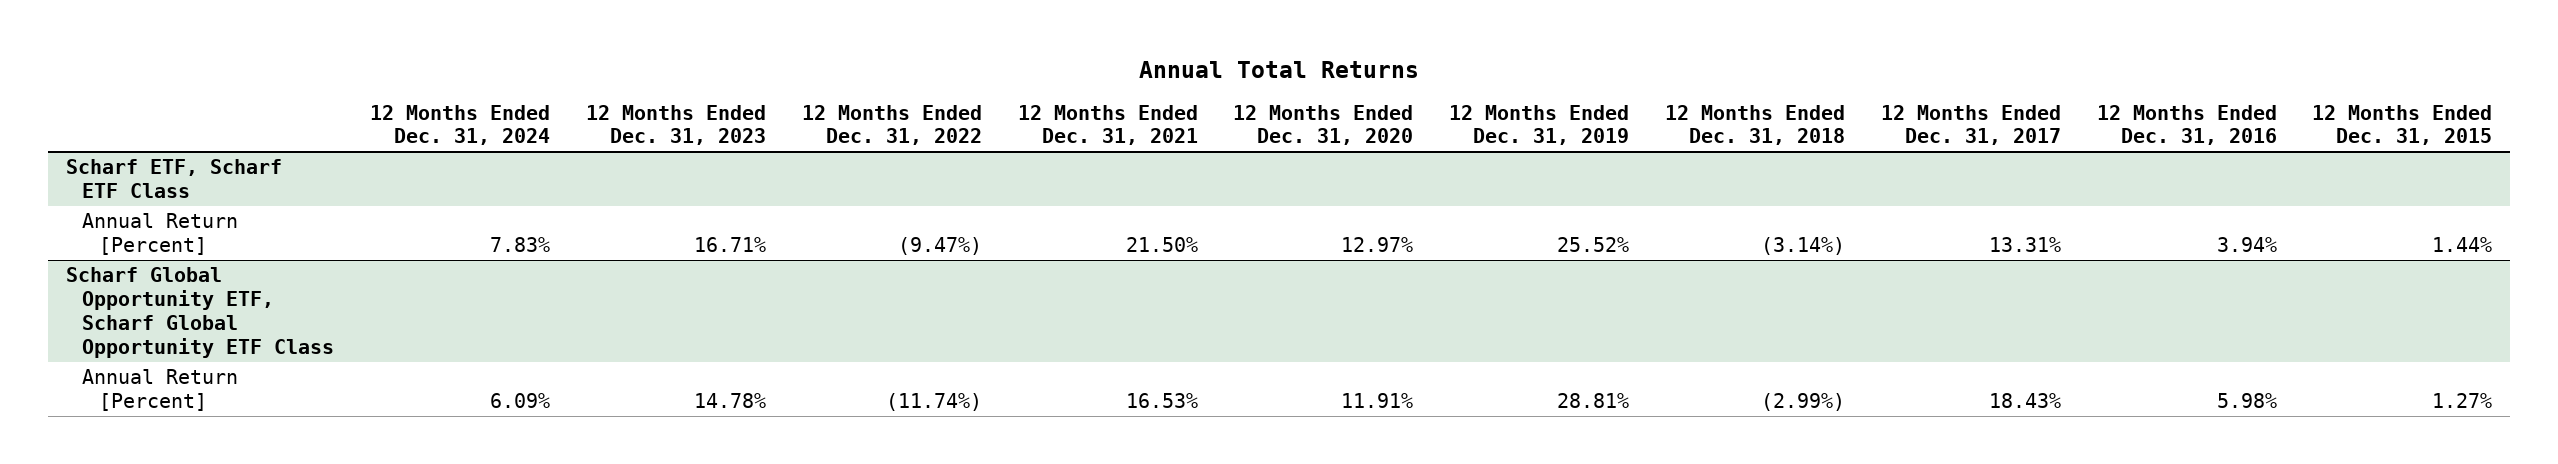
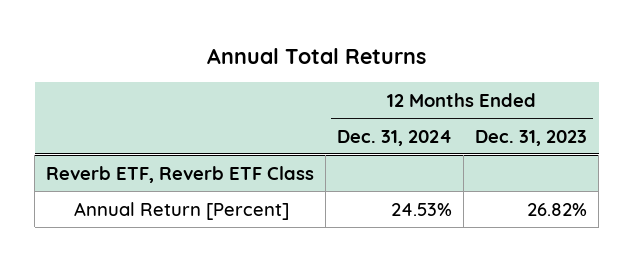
- | 12 Months Ended Dec. 31, 2024 | 12 Months Ended Dec. 31, 2023 | 12 Months Ended Dec. 31, 2022 | 12 Months Ended Dec. 31, 2021 | 12 Months Ended Dec. 31, 2020 | 12 Months Ended Dec. 31, 2019 | 12 Months Ended Dec. 31, 2018 | 12 Months Ended Dec. 31, 2017 | 12 Months Ended Dec. 31, 2016 | 12 Months Ended Dec. 31, 2015
+ | 12 Months Ended Dec. 31, 2024 | 12 Months Ended Dec. 31, 2023
- Scharf ETF, Scharf ETF Class
- Annual Return [Percent] | 7.83% | 16.71% | (9.47%) | 21.50% | 12.97% | 25.52% | (3.14%) | 13.31% | 3.94% | 1.44%
- Scharf Global Opportunity ETF, Scharf Global Opportunity ETF Class
- Annual Return [Percent] | 6.09% | 14.78% | (11.74%) | 16.53% | 11.91% | 28.81% | (2.99%) | 18.43% | 5.98% | 1.27%
+ Reverb ETF, Reverb ETF Class
+ Annual Return [Percent] | 24.53% | 26.82%

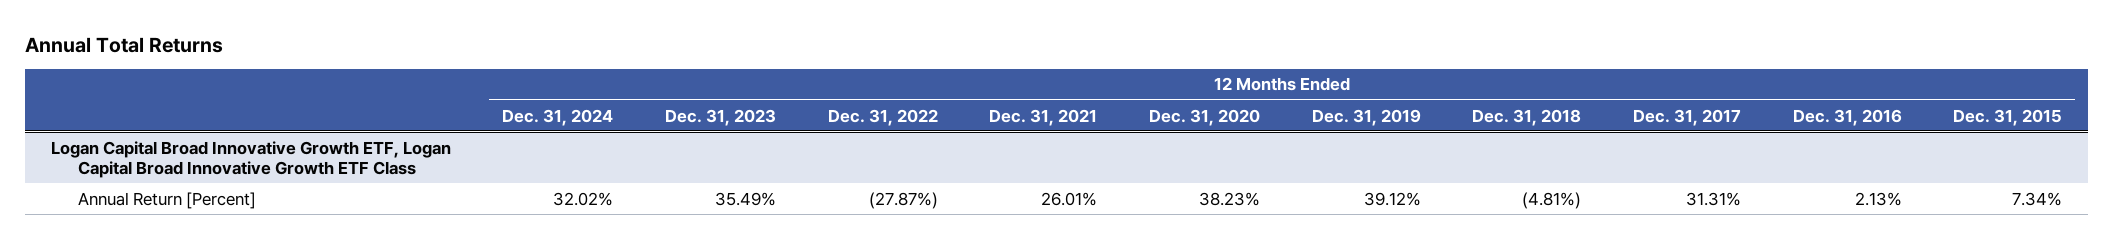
- | 12 Months Ended Dec. 31, 2024 | 12 Months Ended Dec. 31, 2023
+ | 12 Months Ended Dec. 31, 2024 | 12 Months Ended Dec. 31, 2023 | 12 Months Ended Dec. 31, 2022 | 12 Months Ended Dec. 31, 2021 | 12 Months Ended Dec. 31, 2020 | 12 Months Ended Dec. 31, 2019 | 12 Months Ended Dec. 31, 2018 | 12 Months Ended Dec. 31, 2017 | 12 Months Ended Dec. 31, 2016 | 12 Months Ended Dec. 31, 2015
- Reverb ETF, Reverb ETF Class
- Annual Return [Percent] | 24.53% | 26.82%
+ Logan Capital Broad Innovative Growth ETF, Logan Capital Broad Innovative Growth ETF Class
+ Annual Return [Percent] | 32.02% | 35.49% | (27.87%) | 26.01% | 38.23% | 39.12% | (4.81%) | 31.31% | 2.13% | 7.34%

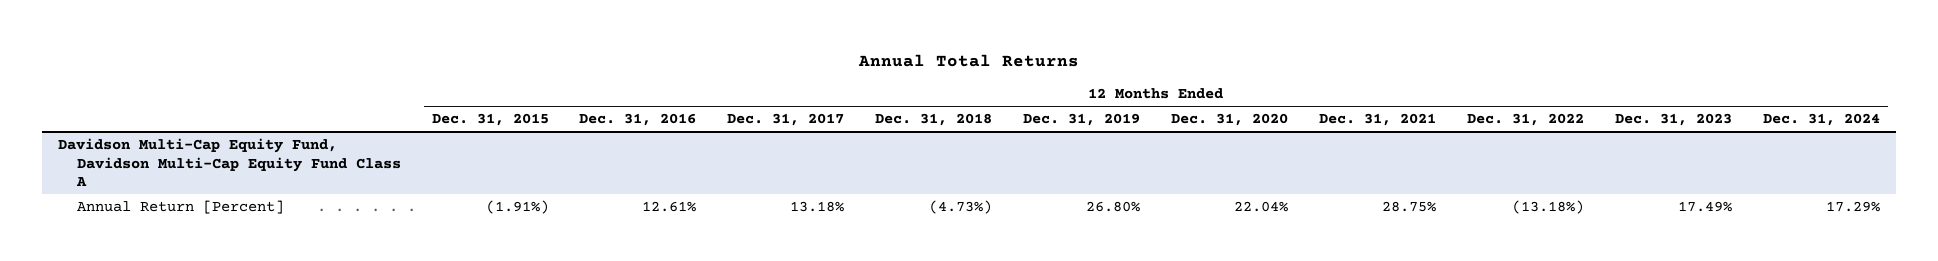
- | 12 Months Ended Dec. 31, 2024 | 12 Months Ended Dec. 31, 2023 | 12 Months Ended Dec. 31, 2022 | 12 Months Ended Dec. 31, 2021 | 12 Months Ended Dec. 31, 2020 | 12 Months Ended Dec. 31, 2019 | 12 Months Ended Dec. 31, 2018 | 12 Months Ended Dec. 31, 2017 | 12 Months Ended Dec. 31, 2016 | 12 Months Ended Dec. 31, 2015
+ | 12 Months Ended Dec. 31, 2015 | 12 Months Ended Dec. 31, 2016 | 12 Months Ended Dec. 31, 2017 | 12 Months Ended Dec. 31, 2018 | 12 Months Ended Dec. 31, 2019 | 12 Months Ended Dec. 31, 2020 | 12 Months Ended Dec. 31, 2021 | 12 Months Ended Dec. 31, 2022 | 12 Months Ended Dec. 31, 2023 | 12 Months Ended Dec. 31, 2024
- Logan Capital Broad Innovative Growth ETF, Logan Capital Broad Innovative Growth ETF Class
- Annual Return [Percent] | 32.02% | 35.49% | (27.87%) | 26.01% | 38.23% | 39.12% | (4.81%) | 31.31% | 2.13% | 7.34%
+ Davidson Multi-Cap Equity Fund, Davidson Multi-Cap Equity Fund Class A
+ Annual Return [Percent] | (1.91%) | 12.61% | 13.18% | (4.73%) | 26.80% | 22.04% | 28.75% | (13.18%) | 17.49% | 17.29%

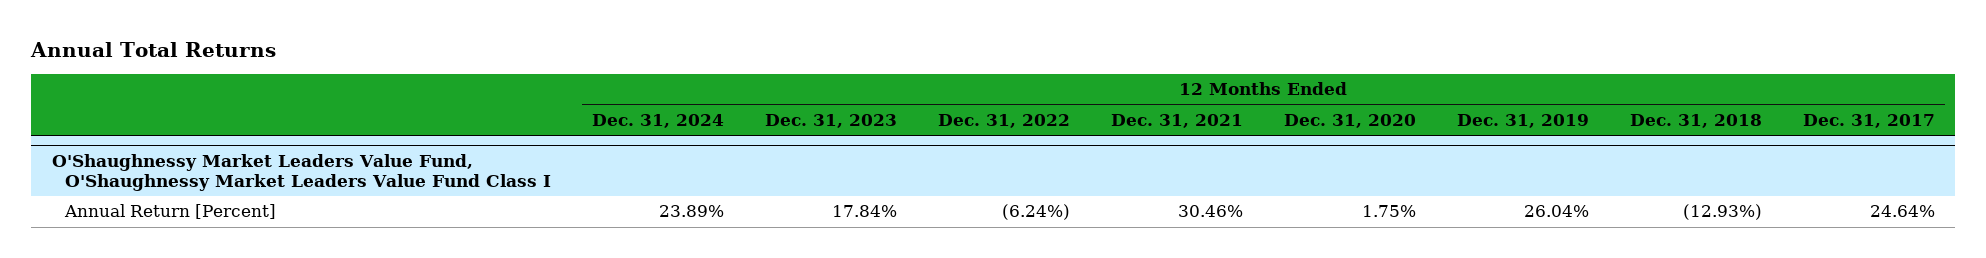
- | 12 Months Ended Dec. 31, 2015 | 12 Months Ended Dec. 31, 2016 | 12 Months Ended Dec. 31, 2017 | 12 Months Ended Dec. 31, 2018 | 12 Months Ended Dec. 31, 2019 | 12 Months Ended Dec. 31, 2020 | 12 Months Ended Dec. 31, 2021 | 12 Months Ended Dec. 31, 2022 | 12 Months Ended Dec. 31, 2023 | 12 Months Ended Dec. 31, 2024
+ | 12 Months Ended Dec. 31, 2024 | 12 Months Ended Dec. 31, 2023 | 12 Months Ended Dec. 31, 2022 | 12 Months Ended Dec. 31, 2021 | 12 Months Ended Dec. 31, 2020 | 12 Months Ended Dec. 31, 2019 | 12 Months Ended Dec. 31, 2018 | 12 Months Ended Dec. 31, 2017
- Davidson Multi-Cap Equity Fund, Davidson Multi-Cap Equity Fund Class A
- Annual Return [Percent] | (1.91%) | 12.61% | 13.18% | (4.73%) | 26.80% | 22.04% | 28.75% | (13.18%) | 17.49% | 17.29%
+ O'Shaughnessy Market Leaders Value Fund, O'Shaughnessy Market Leaders Value Fund Class I
+ Annual Return [Percent] | 23.89% | 17.84% | (6.24%) | 30.46% | 1.75% | 26.04% | (12.93%) | 24.64%

